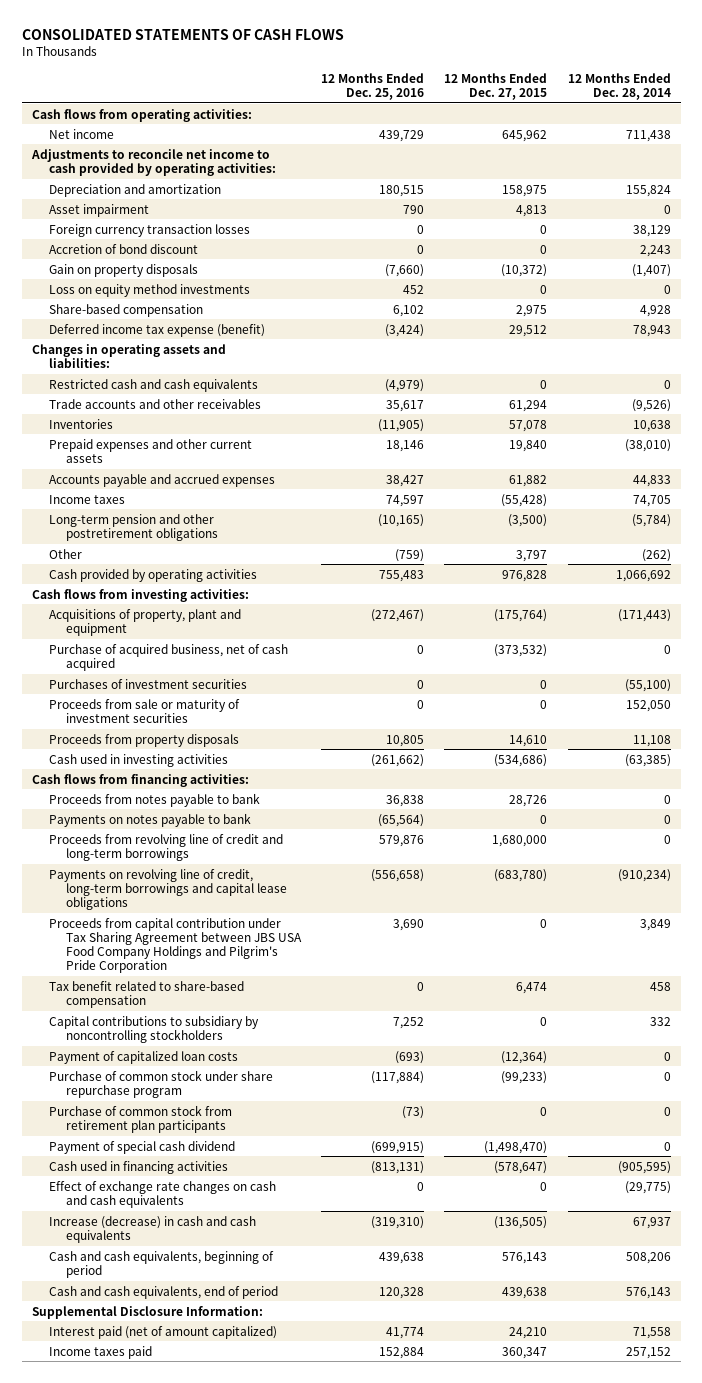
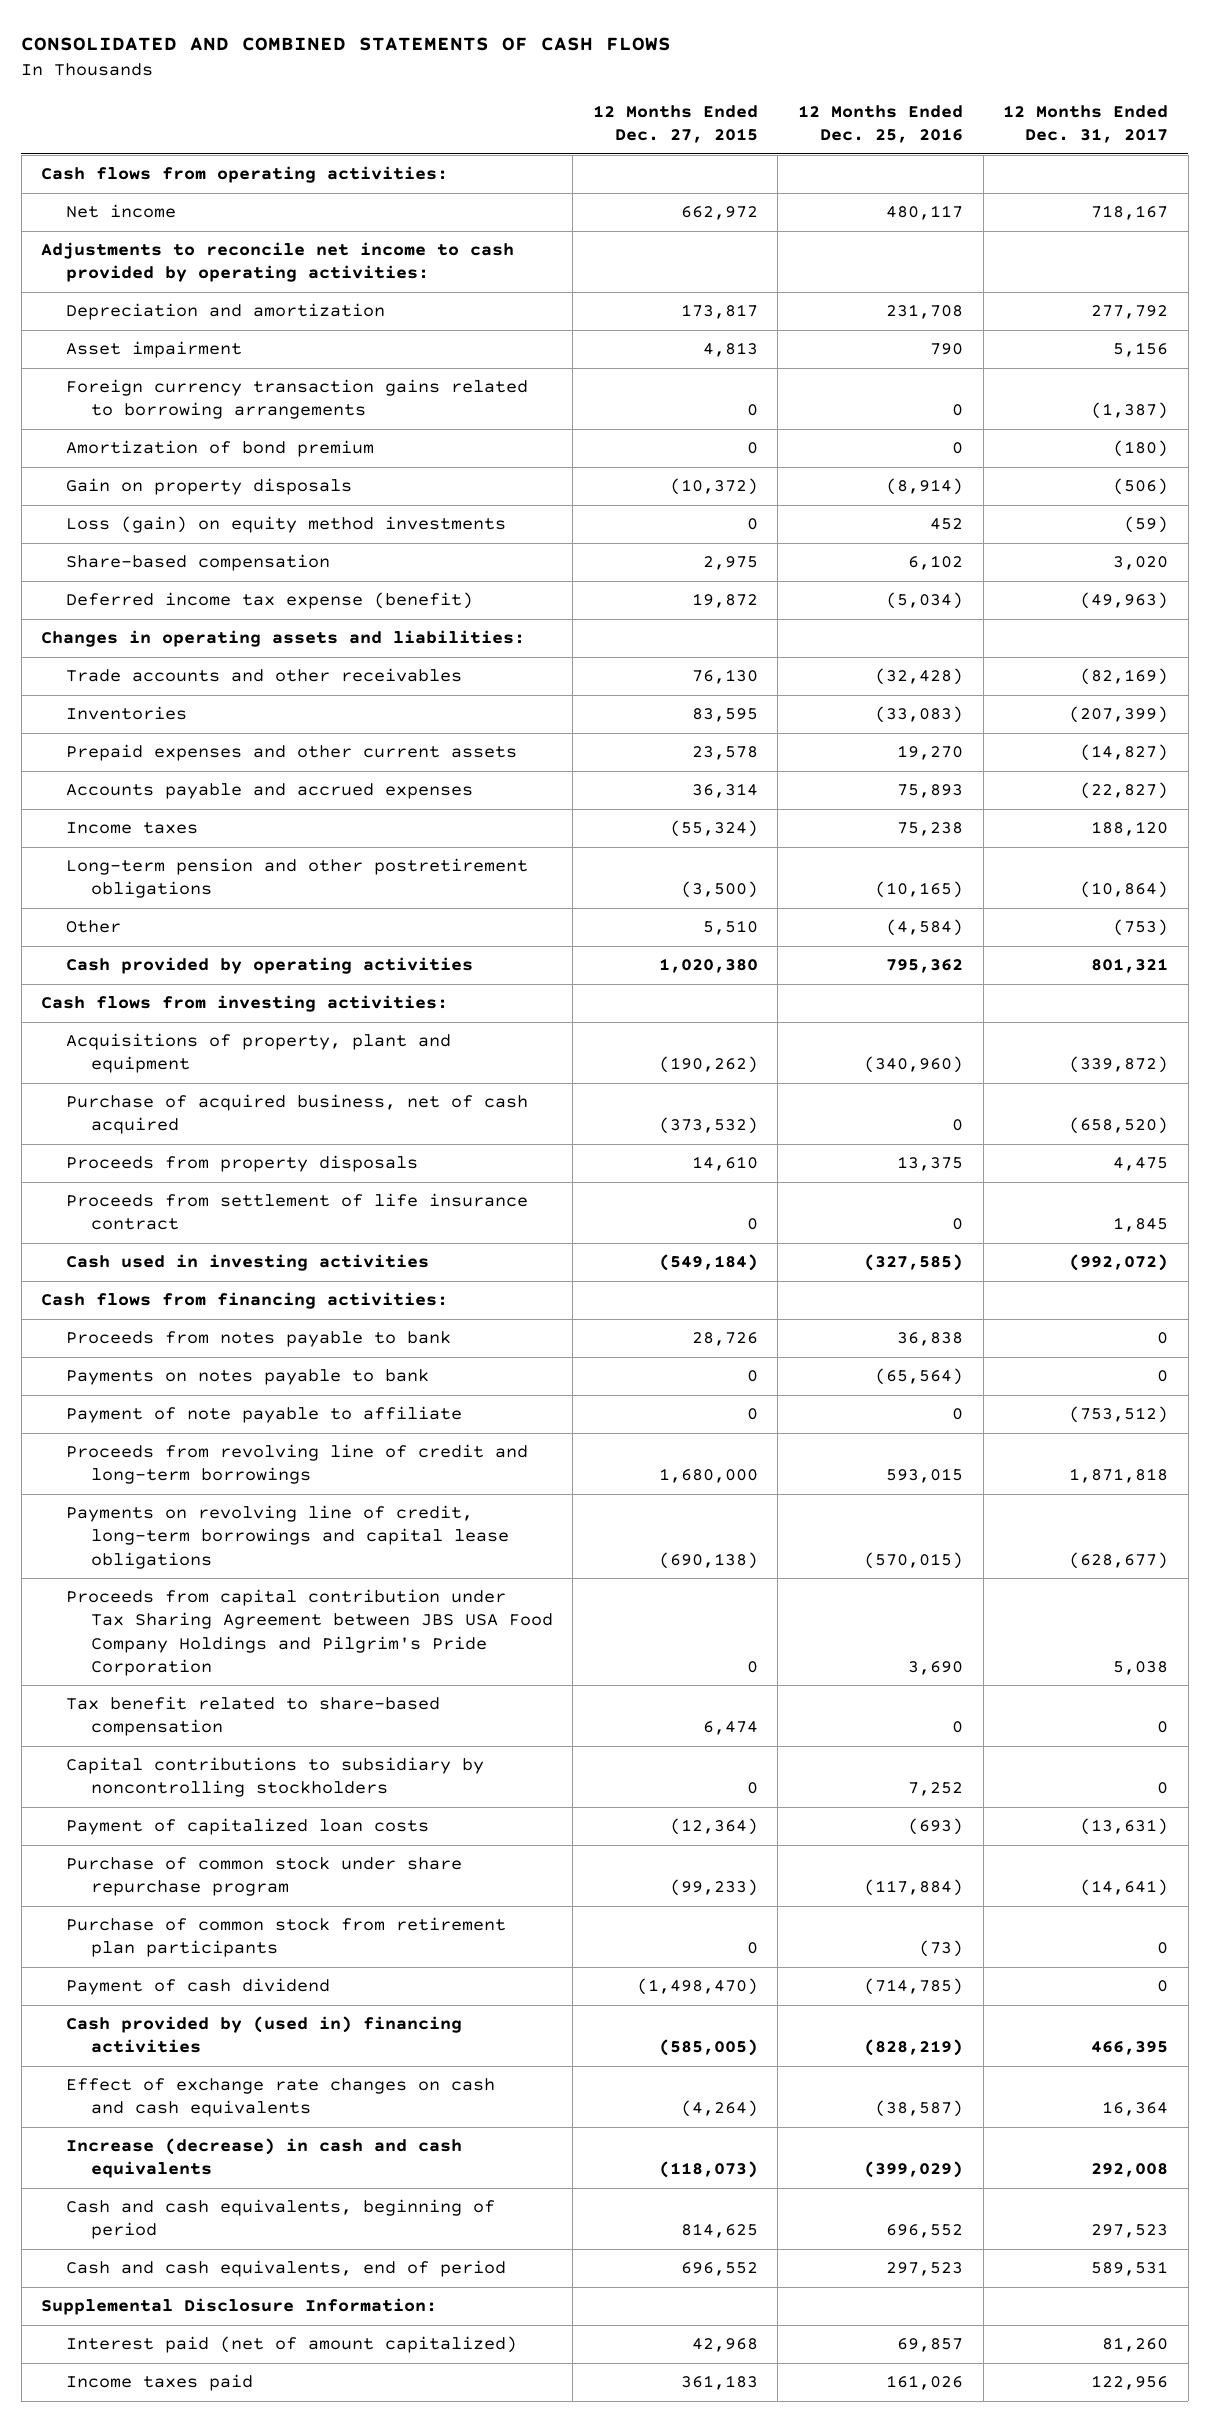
- CONSOLIDATED STATEMENTS OF CASH FLOWS
+ CONSOLIDATED AND COMBINED STATEMENTS OF CASH FLOWS
- | 12 Months Ended Dec. 25, 2016 | 12 Months Ended Dec. 27, 2015 | 12 Months Ended Dec. 28, 2014
+ | 12 Months Ended Dec. 27, 2015 | 12 Months Ended Dec. 25, 2016 | 12 Months Ended Dec. 31, 2017
- Net income | 439,729 | 645,962 | 711,438
+ Net income | 662,972 | 480,117 | 718,167
- Depreciation and amortization | 180,515 | 158,975 | 155,824
+ Depreciation and amortization | 173,817 | 231,708 | 277,792
- Foreign currency transaction losses | 0 | 0 | 38,129
- Accretion of bond discount | 0 | 0 | 2,243
- Gain on property disposals | (7,660) | (10,372) | (1,407)
- Loss on equity method investments | 452 | 0 | 0
+ Foreign currency transaction gains related to borrowing arrangements | 0 | 0 | (1,387)
+ Amortization of bond premium | 0 | 0 | (180)
+ Gain on property disposals | (10,372) | (8,914) | (506)
+ Loss (gain) on equity method investments | 0 | 452 | (59)
- Deferred income tax expense (benefit) | (3,424) | 29,512 | 78,943
+ Deferred income tax expense (benefit) | 19,872 | (5,034) | (49,963)
- Restricted cash and cash equivalents | (4,979) | 0 | 0
- Trade accounts and other receivables | 35,617 | 61,294 | (9,526)
- Inventories | (11,905) | 57,078 | 10,638
- Prepaid expenses and other current assets | 18,146 | 19,840 | (38,010)
- Accounts payable and accrued expenses | 38,427 | 61,882 | 44,833
- Income taxes | 74,597 | (55,428) | 74,705
+ Trade accounts and other receivables | 76,130 | (32,428) | (82,169)
+ Inventories | 83,595 | (33,083) | (207,399)
+ Prepaid expenses and other current assets | 23,578 | 19,270 | (14,827)
+ Accounts payable and accrued expenses | 36,314 | 75,893 | (22,827)
+ Income taxes | (55,324) | 75,238 | 188,120
- Other | (759) | 3,797 | (262)
- Cash provided by operating activities | 755,483 | 976,828 | 1,066,692
+ Other | 5,510 | (4,584) | (753)
+ Cash provided by operating activities | 1,020,380 | 795,362 | 801,321
- Acquisitions of property, plant and equipment | (272,467) | (175,764) | (171,443)
+ Acquisitions of property, plant and equipment | (190,262) | (340,960) | (339,872)
- Purchases of investment securities | 0 | 0 | (55,100)
- Proceeds from sale or maturity of investment securities | 0 | 0 | 152,050
- Proceeds from property disposals | 10,805 | 14,610 | 11,108
- Cash used in investing activities | (261,662) | (534,686) | (63,385)
+ Proceeds from property disposals | 14,610 | 13,375 | 4,475
+ Proceeds from settlement of life insurance contract | 0 | 0 | 1,845
+ Cash used in investing activities | (549,184) | (327,585) | (992,072)
- Proceeds from revolving line of credit and long-term borrowings | 579,876 | 1,680,000 | 0
- Payments on revolving line of credit, long-term borrowings and capital lease obligations | (556,658) | (683,780) | (910,234)
+ Payment of note payable to affiliate | 0 | 0 | (753,512)
+ Proceeds from revolving line of credit and long-term borrowings | 1,680,000 | 593,015 | 1,871,818
+ Payments on revolving line of credit, long-term borrowings and capital lease obligations | (690,138) | (570,015) | (628,677)
- Payment of special cash dividend | (699,915) | (1,498,470) | 0
- Cash used in financing activities | (813,131) | (578,647) | (905,595)
- Effect of exchange rate changes on cash and cash equivalents | 0 | 0 | (29,775)
- Increase (decrease) in cash and cash equivalents | (319,310) | (136,505) | 67,937
- Cash and cash equivalents, beginning of period | 439,638 | 576,143 | 508,206
- Cash and cash equivalents, end of period | 120,328 | 439,638 | 576,143
+ Payment of cash dividend | (1,498,470) | (714,785) | 0
+ Cash provided by (used in) financing activities | (585,005) | (828,219) | 466,395
+ Effect of exchange rate changes on cash and cash equivalents | (4,264) | (38,587) | 16,364
+ Increase (decrease) in cash and cash equivalents | (118,073) | (399,029) | 292,008
+ Cash and cash equivalents, beginning of period | 814,625 | 696,552 | 297,523
+ Cash and cash equivalents, end of period | 696,552 | 297,523 | 589,531
- Interest paid (net of amount capitalized) | 41,774 | 24,210 | 71,558
- Income taxes paid | 152,884 | 360,347 | 257,152
+ Interest paid (net of amount capitalized) | 42,968 | 69,857 | 81,260
+ Income taxes paid | 361,183 | 161,026 | 122,956

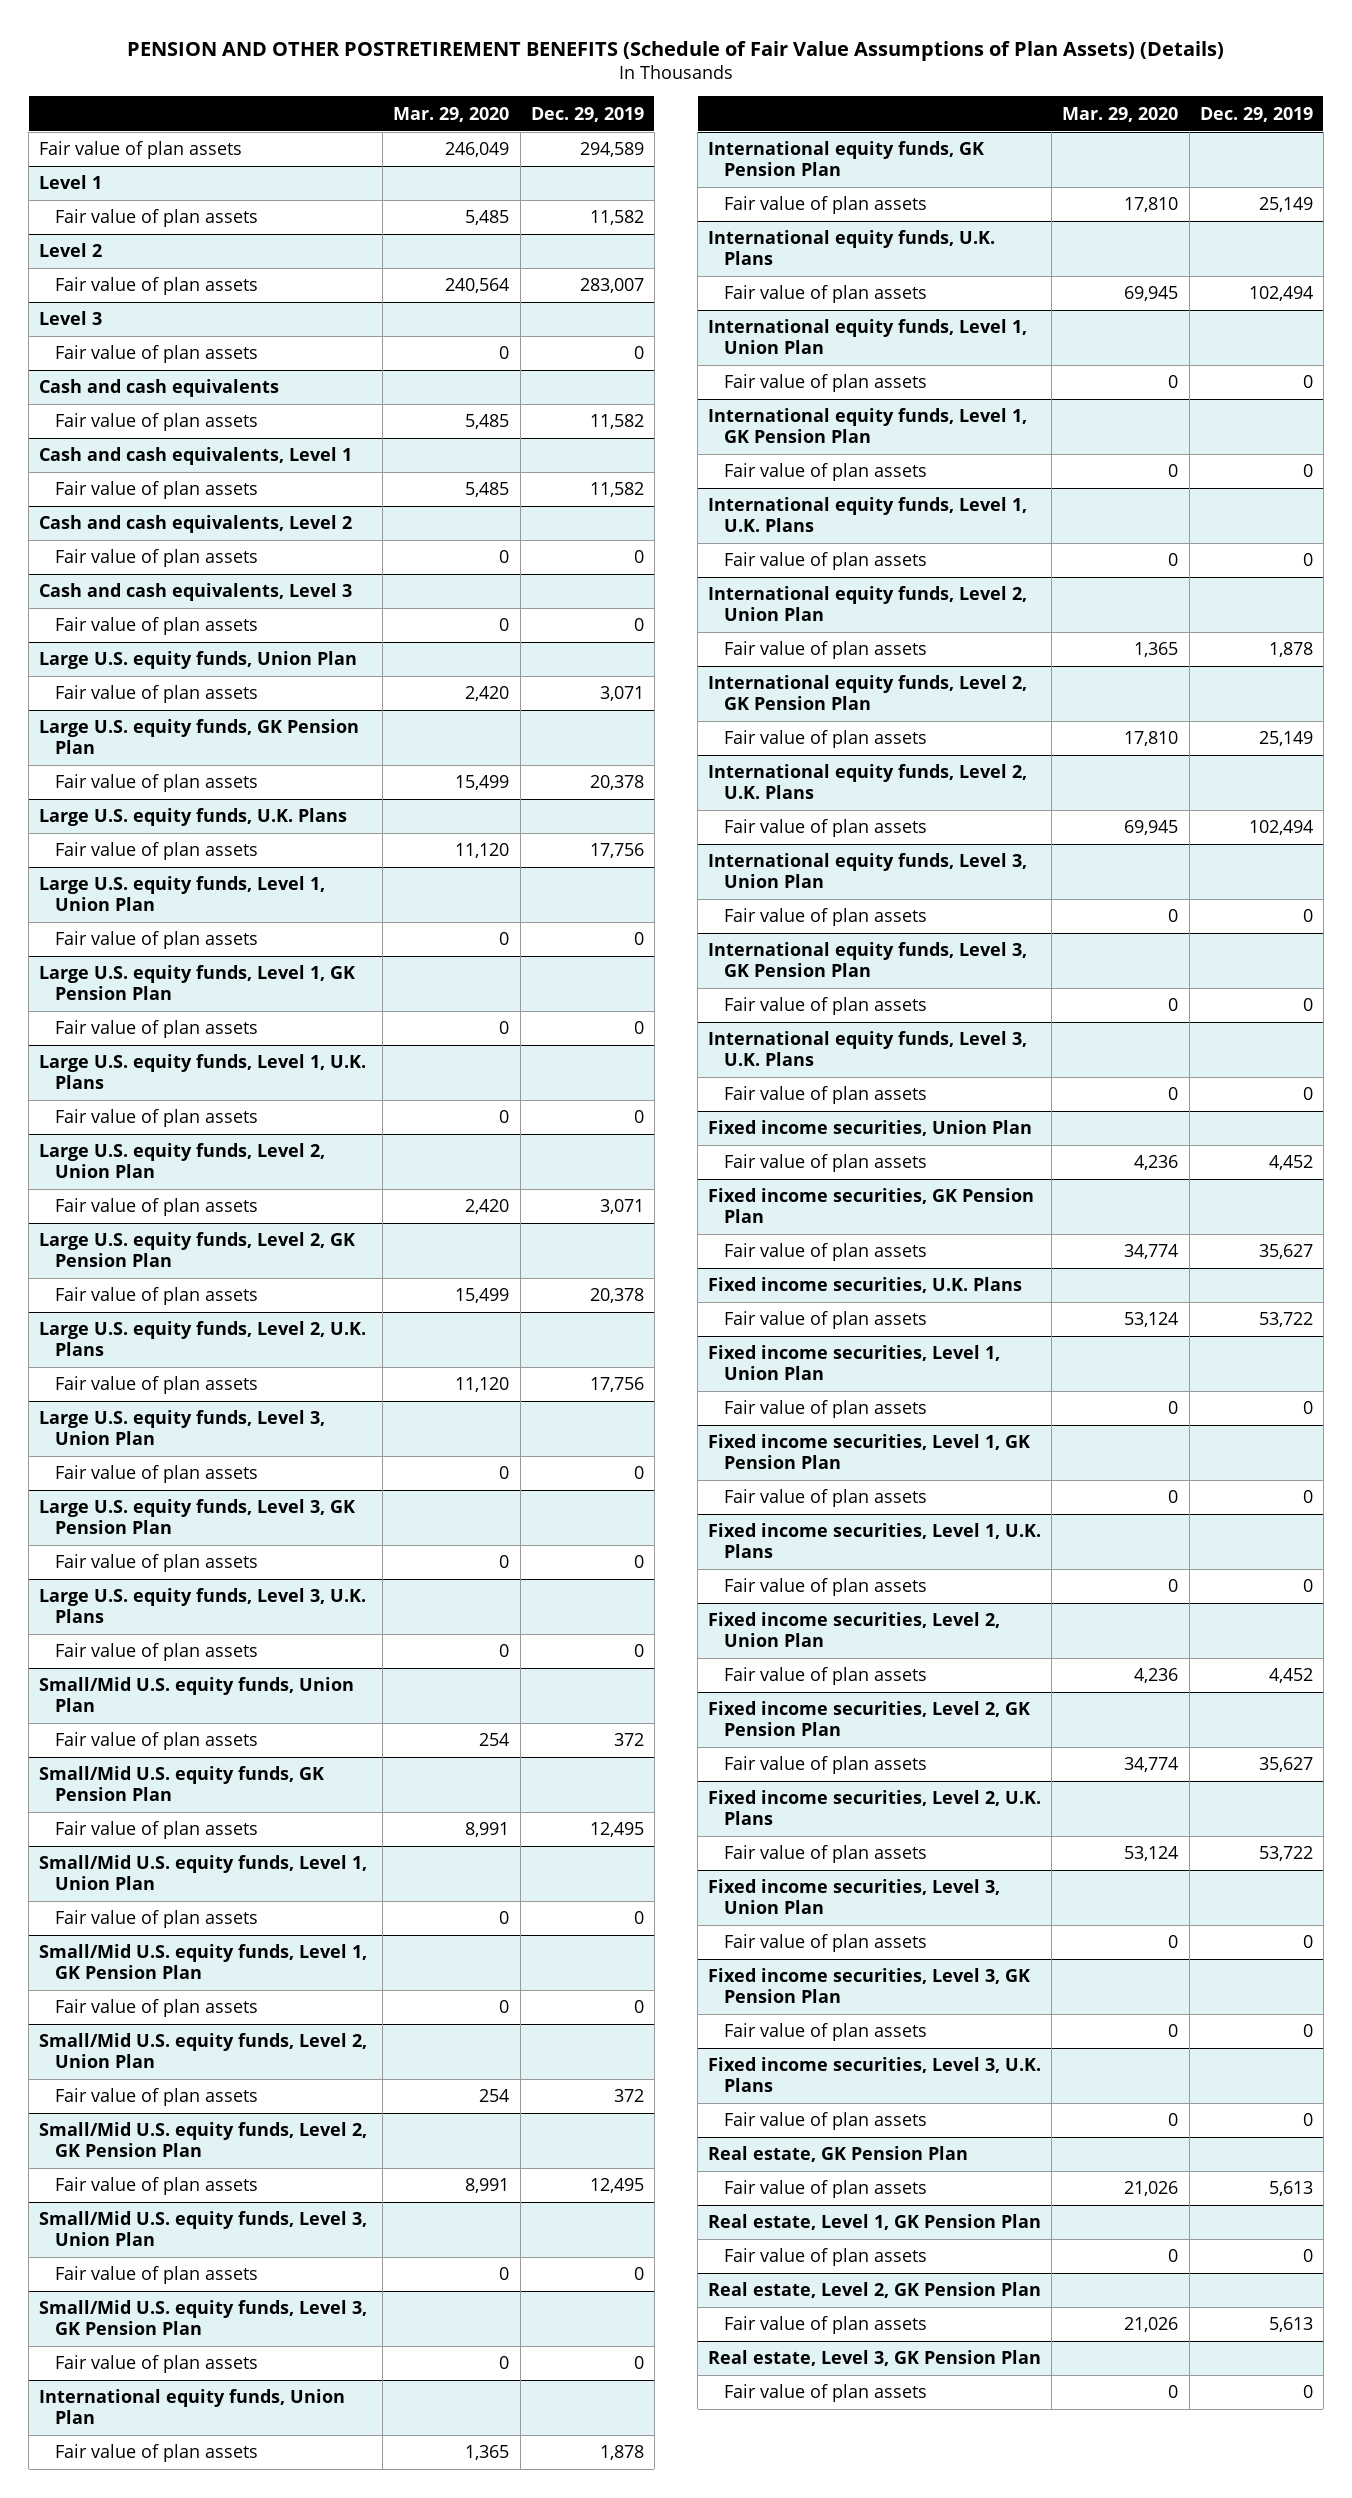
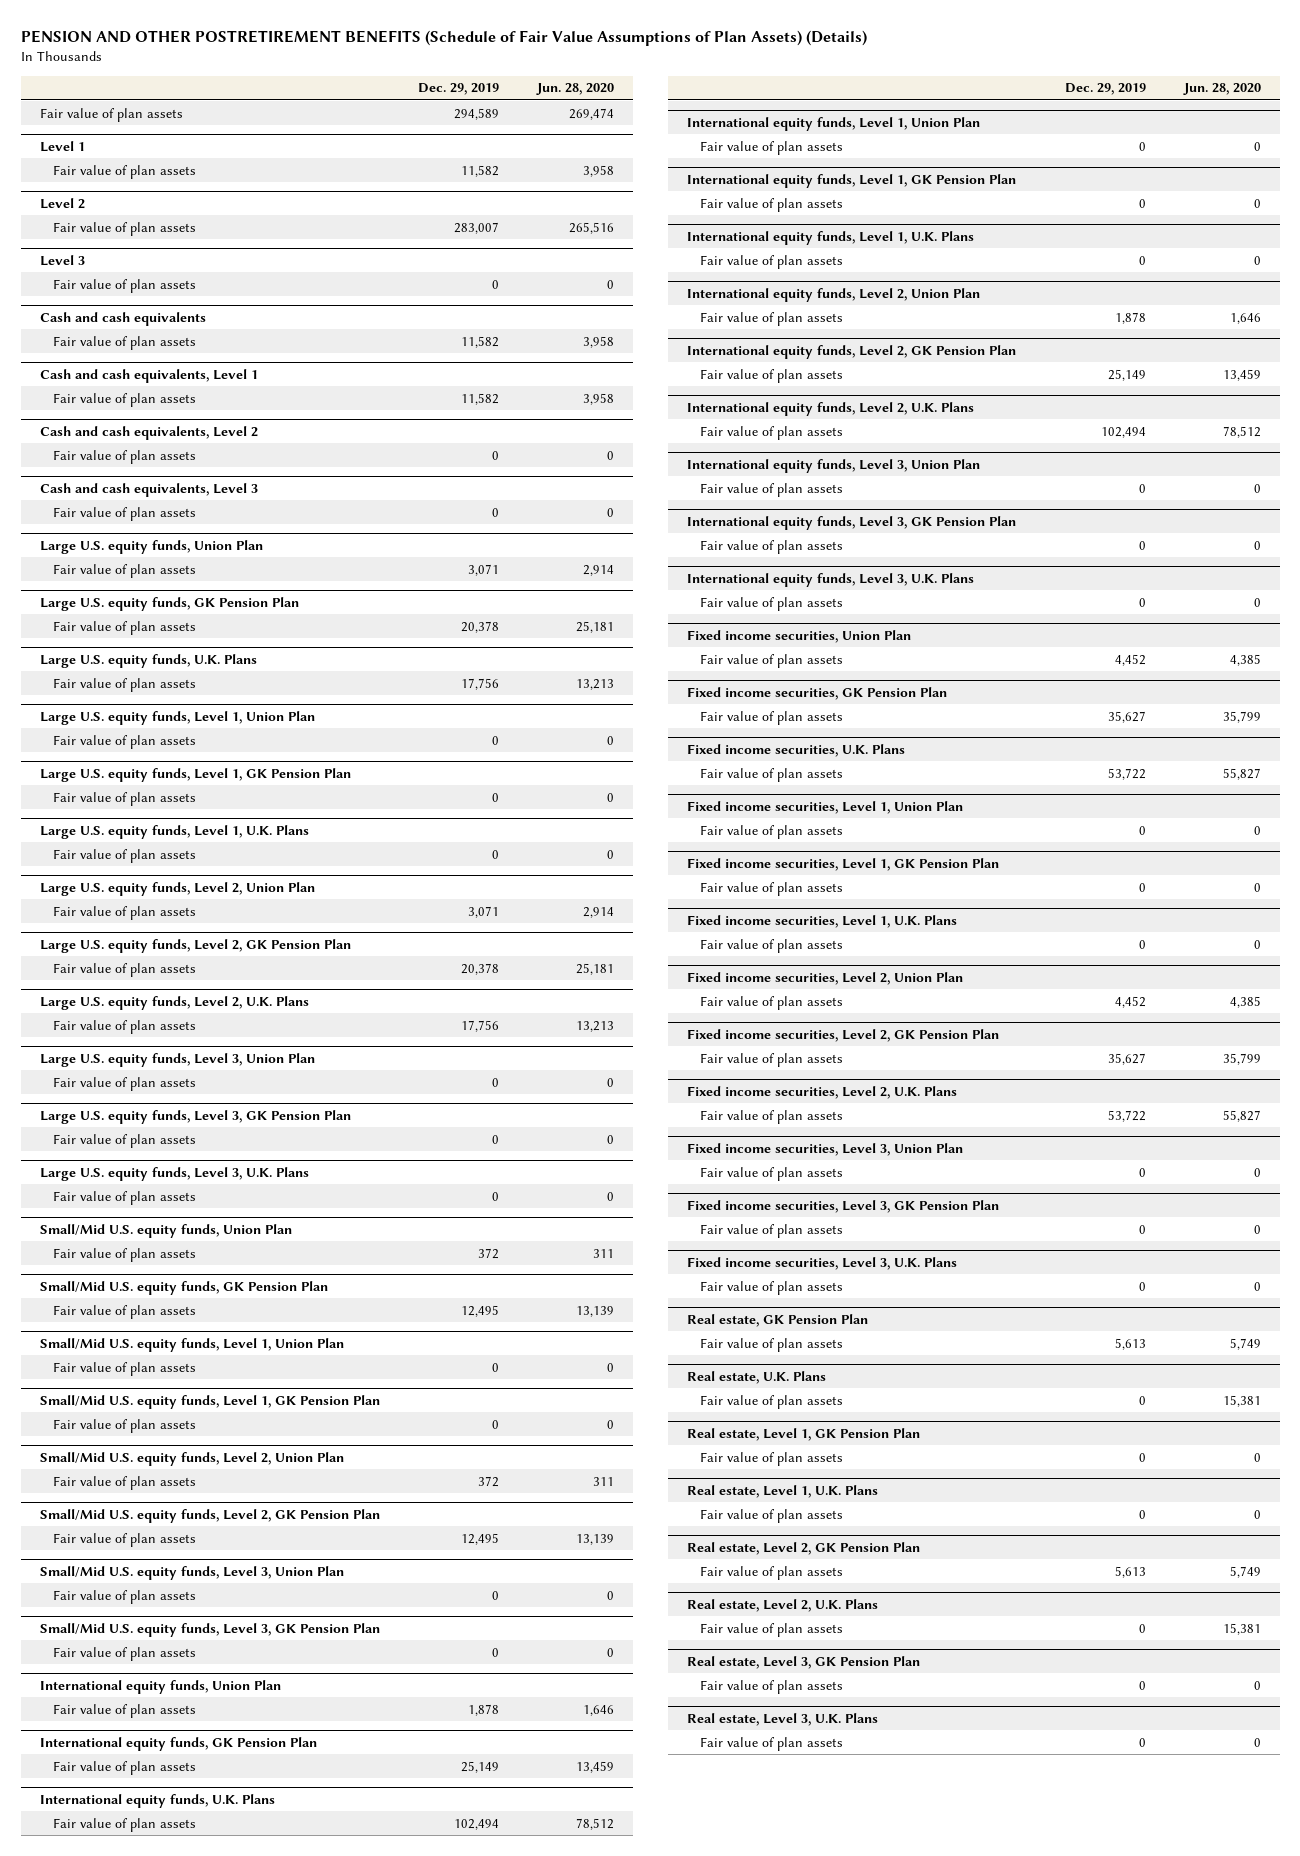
- | Mar. 29, 2020 | Dec. 29, 2019
+ | Dec. 29, 2019 | Jun. 28, 2020
+ Real estate, U.K. Plans
+ Fair value of plan assets | 0 | 15,381
+ Real estate, Level 1, U.K. Plans
+ Fair value of plan assets | 0 | 0
+ Real estate, Level 2, U.K. Plans
+ Fair value of plan assets | 0 | 15,381
+ Real estate, Level 3, U.K. Plans
+ Fair value of plan assets | 0 | 0

